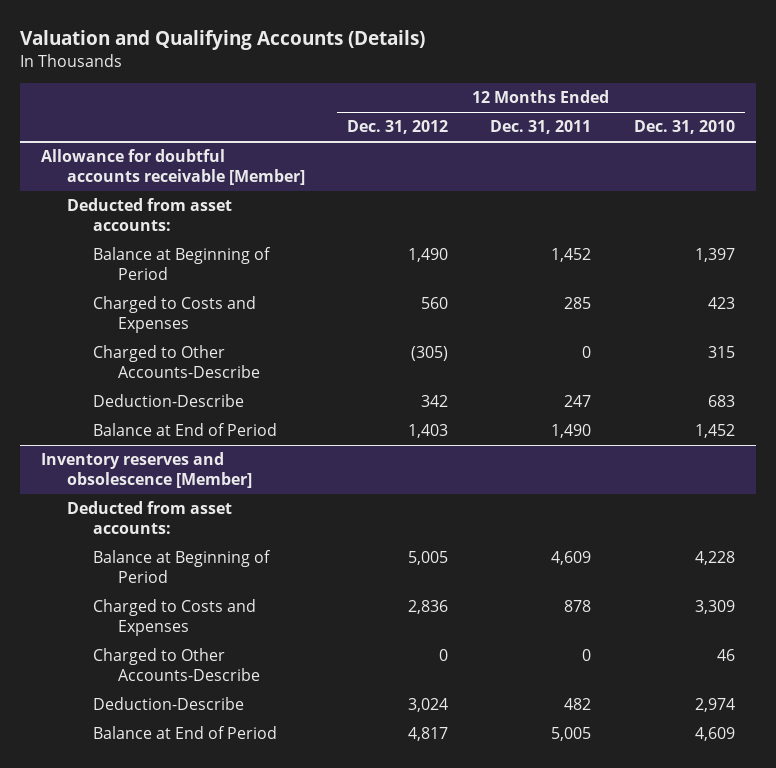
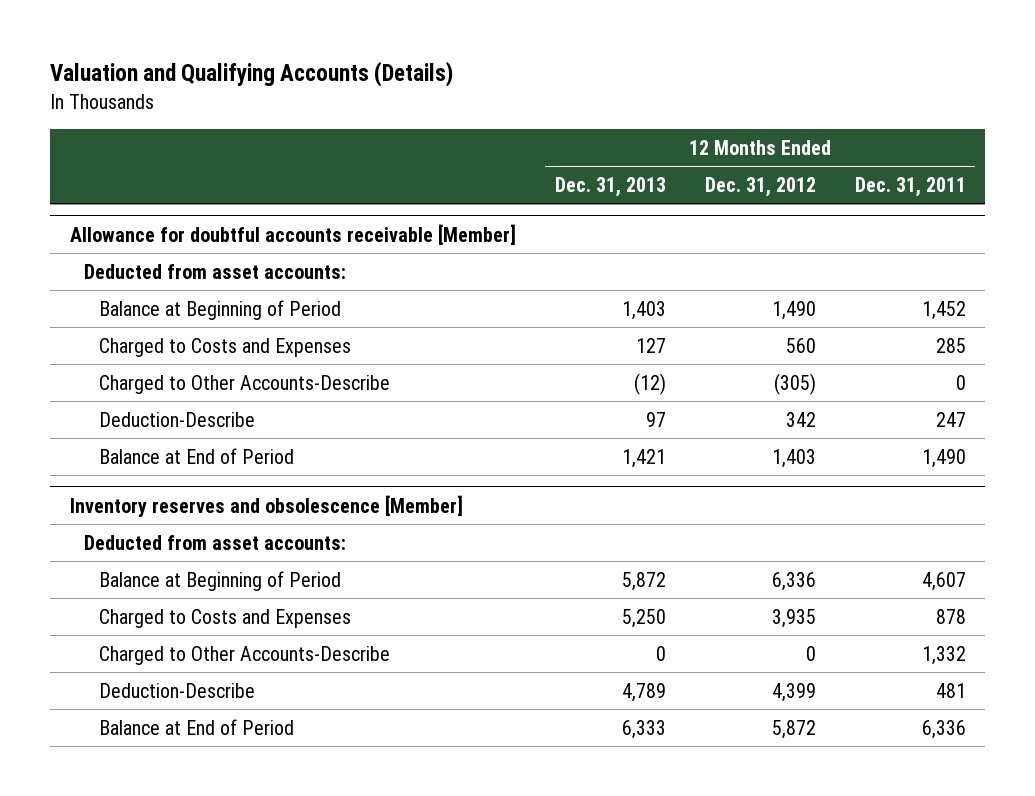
- | 12 Months Ended Dec. 31, 2012 | 12 Months Ended Dec. 31, 2011 | 12 Months Ended Dec. 31, 2010
+ | 12 Months Ended Dec. 31, 2013 | 12 Months Ended Dec. 31, 2012 | 12 Months Ended Dec. 31, 2011
@ Inventory reserves and obsolescence [Member]
- Balance at Beginning of Period | 5,005 | 4,609 | 4,228
- Charged to Costs and Expenses | 2,836 | 878 | 3,309
- Charged to Other Accounts-Describe | 0 | 0 | 46
- Deduction-Describe | 3,024 | 482 | 2,974
- Balance at End of Period | 4,817 | 5,005 | 4,609
+ Balance at Beginning of Period | 5,872 | 6,336 | 4,607
+ Charged to Costs and Expenses | 5,250 | 3,935 | 878
+ Charged to Other Accounts-Describe | 0 | 0 | 1,332
+ Deduction-Describe | 4,789 | 4,399 | 481
+ Balance at End of Period | 6,333 | 5,872 | 6,336

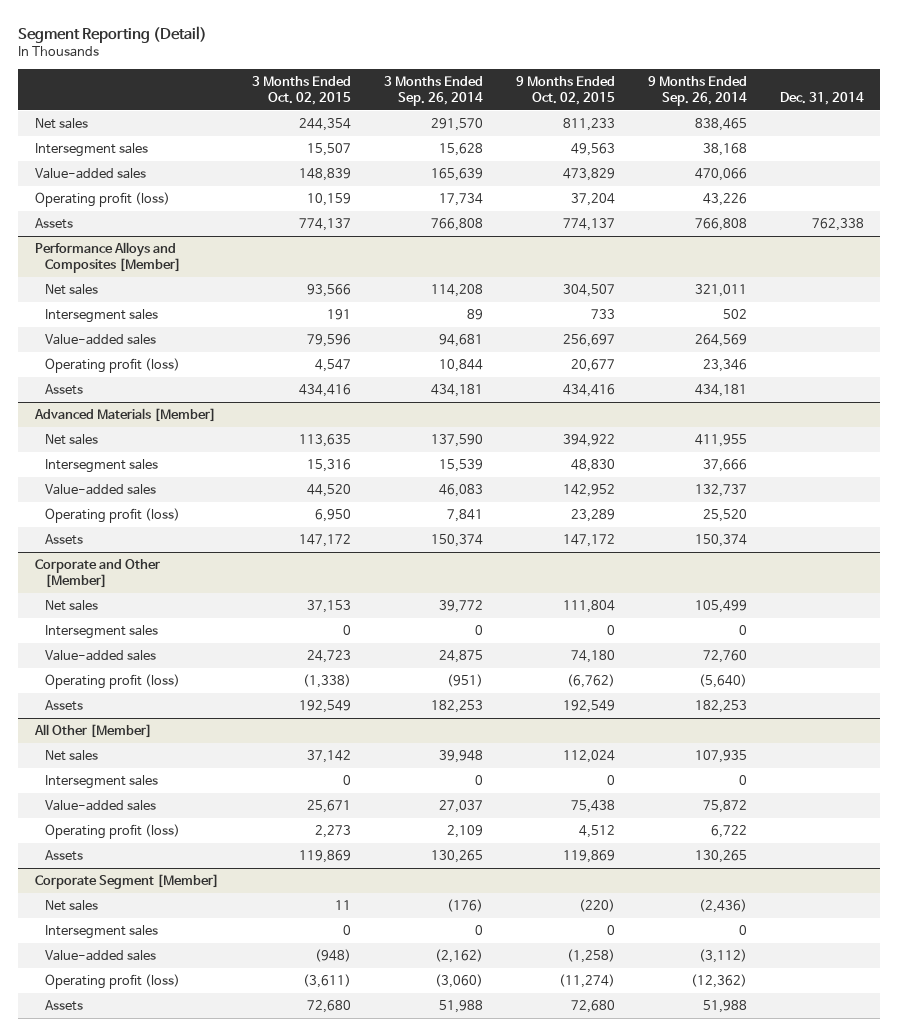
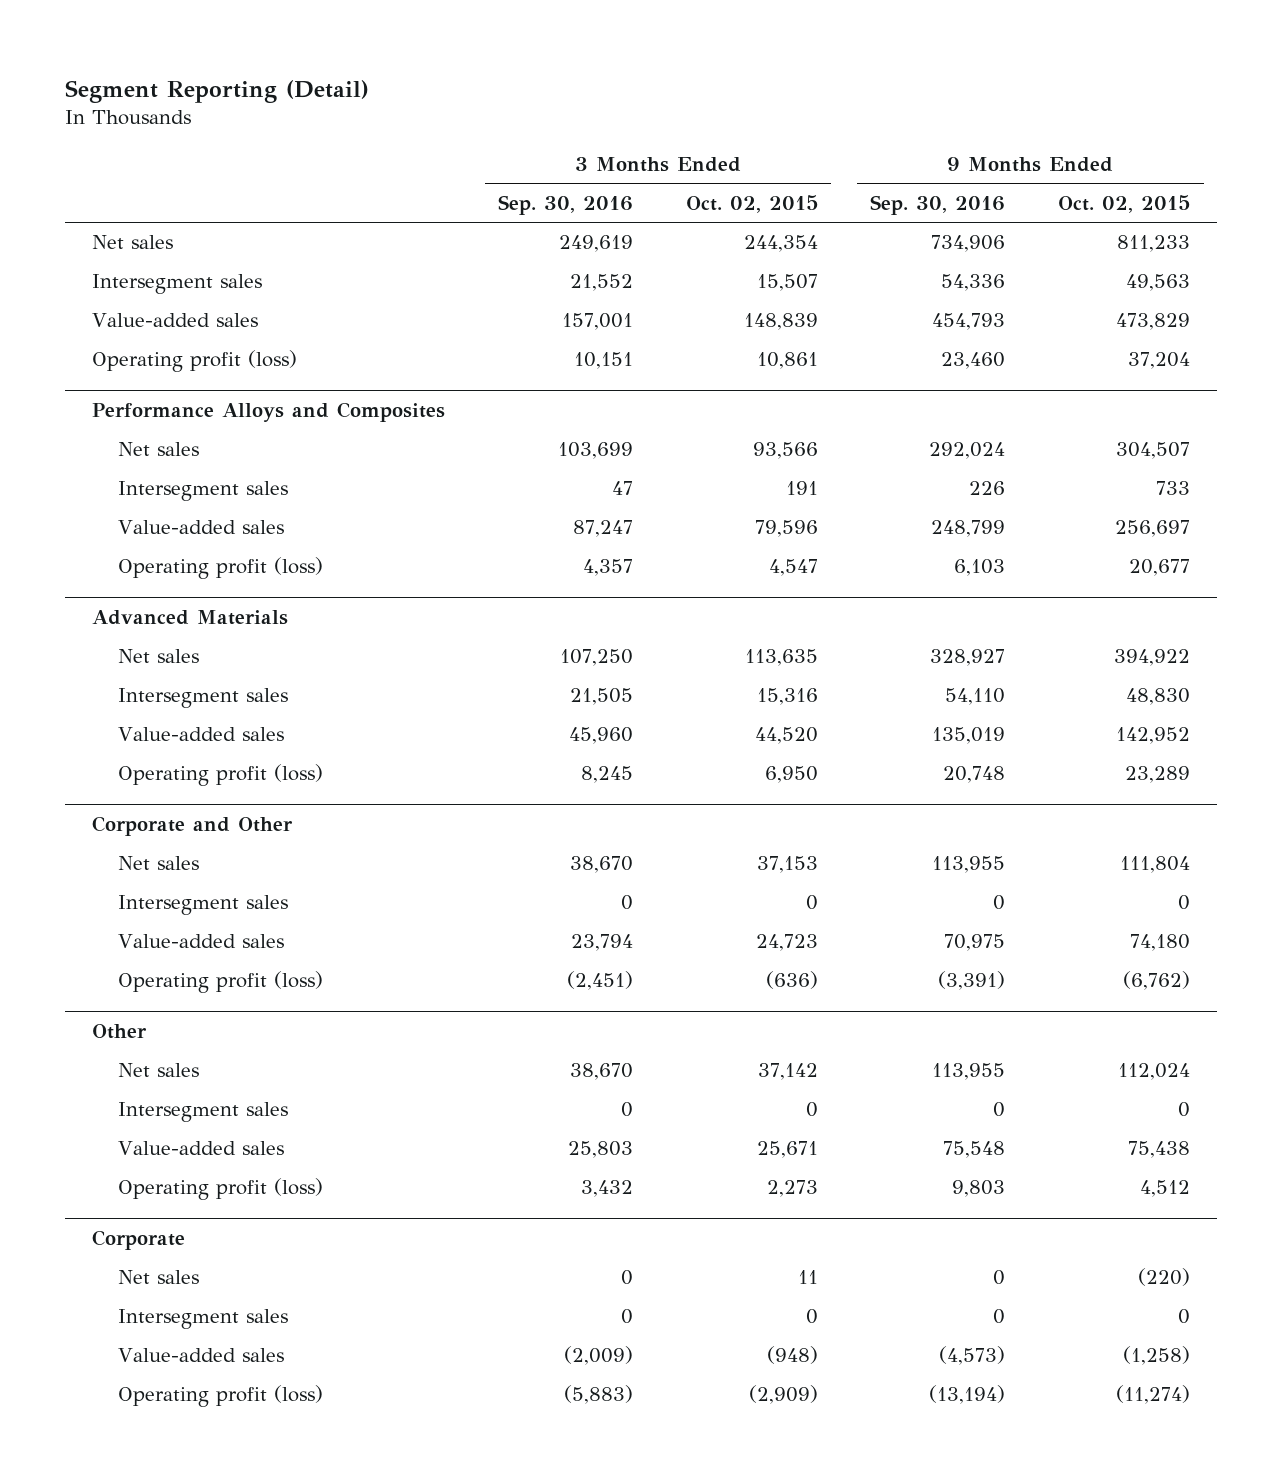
- | 3 Months Ended Oct. 02, 2015 | 3 Months Ended Sep. 26, 2014 | 9 Months Ended Oct. 02, 2015 | 9 Months Ended Sep. 26, 2014 | Dec. 31, 2014
+ | 3 Months Ended Sep. 30, 2016 | 3 Months Ended Oct. 02, 2015 | 9 Months Ended Sep. 30, 2016 | 9 Months Ended Oct. 02, 2015
- Operating profit (loss) | 10,159 | 17,734 | 37,204 | 43,226 |
- Assets | 774,137 | 766,808 | 774,137 | 766,808 | 762,338
- Performance Alloys and Composites [Member]
+ Operating profit (loss) | 10,151 | 10,861 | 23,460 | 37,204
+ Performance Alloys and Composites
- Assets | 434,416 | 434,181 | 434,416 | 434,181 |
- Advanced Materials [Member]
+ Advanced Materials
- Assets | 147,172 | 150,374 | 147,172 | 150,374 |
- Corporate and Other [Member]
+ Corporate and Other
- Operating profit (loss) | (1,338) | (951) | (6,762) | (5,640) |
- Assets | 192,549 | 182,253 | 192,549 | 182,253 |
- All Other [Member]
+ Operating profit (loss) | (2,451) | (636) | (3,391) | (6,762)
+ Other
- Assets | 119,869 | 130,265 | 119,869 | 130,265 |
- Corporate Segment [Member]
+ Corporate
- Operating profit (loss) | (3,611) | (3,060) | (11,274) | (12,362) |
- Assets | 72,680 | 51,988 | 72,680 | 51,988 |
+ Operating profit (loss) | (5,883) | (2,909) | (13,194) | (11,274)

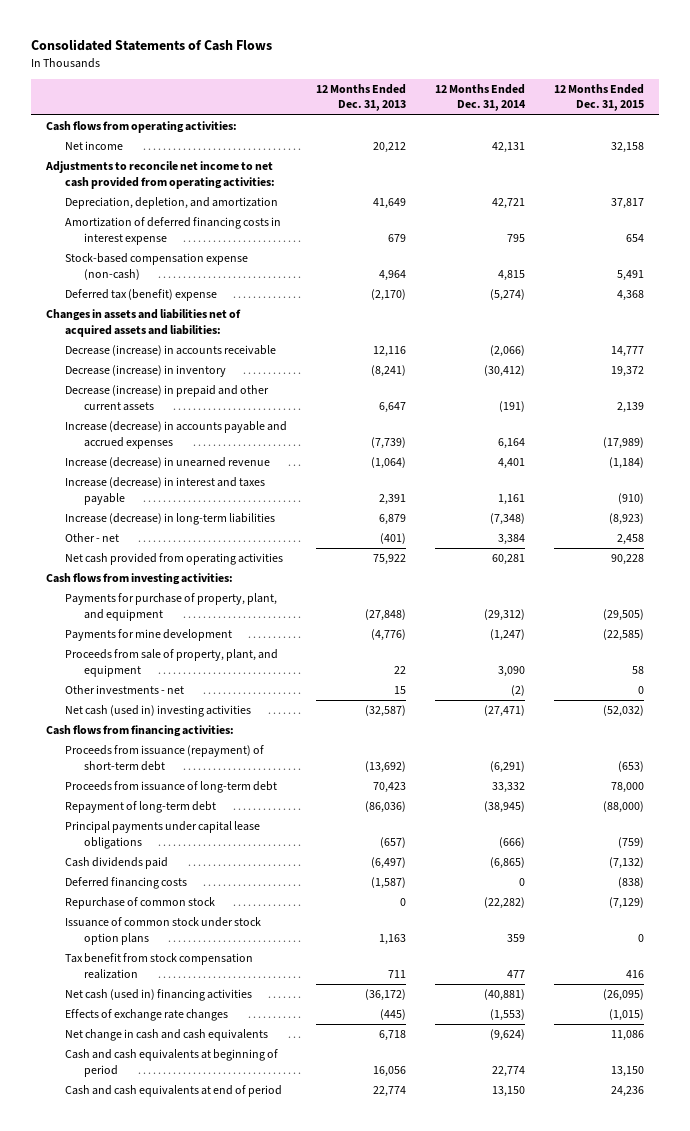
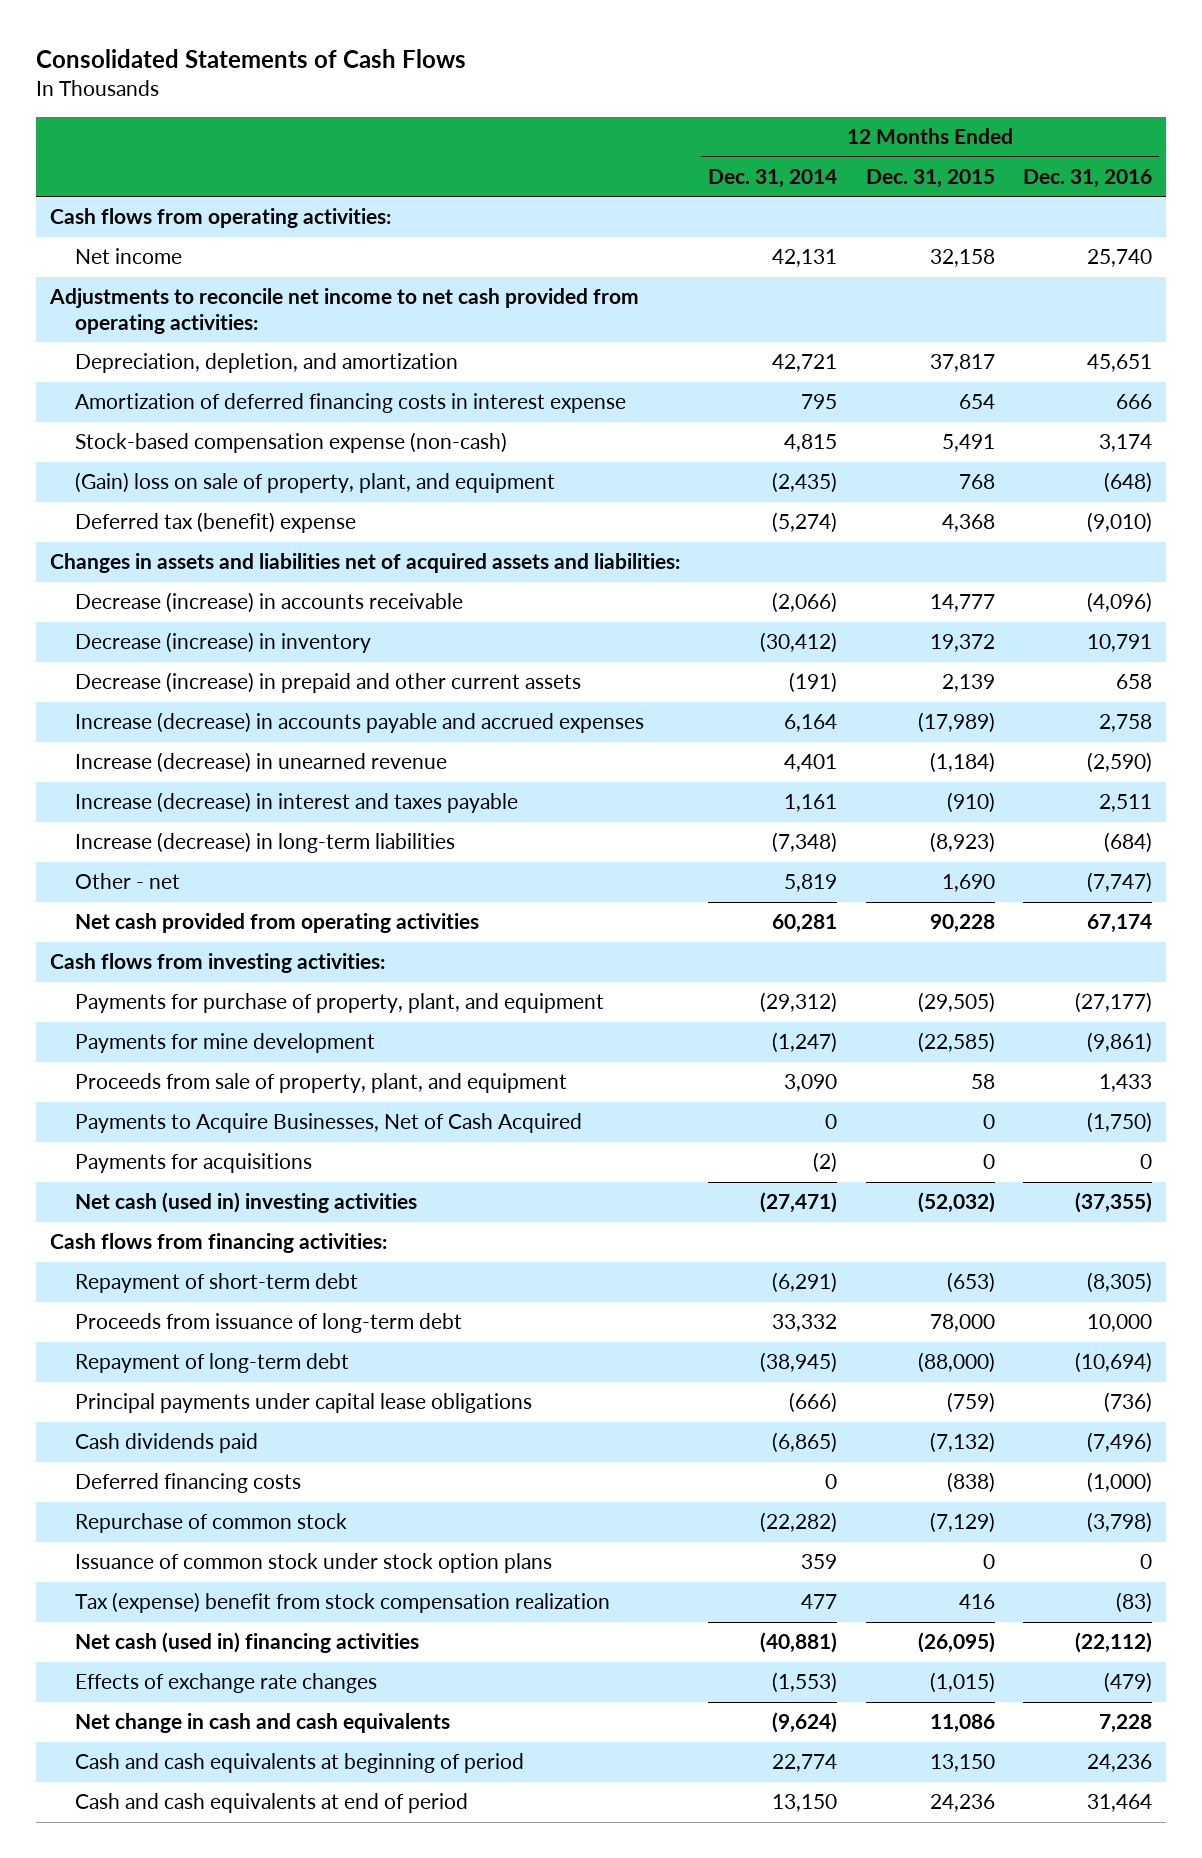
- | 12 Months Ended Dec. 31, 2013 | 12 Months Ended Dec. 31, 2014 | 12 Months Ended Dec. 31, 2015
+ | 12 Months Ended Dec. 31, 2014 | 12 Months Ended Dec. 31, 2015 | 12 Months Ended Dec. 31, 2016
+ (Gain) loss on sale of property, plant, and equipment | (2,435) | 768 | (648)
- Other - net | (401) | 3,384 | 2,458
+ Other - net | 5,819 | 1,690 | (7,747)
- Other investments - net | 15 | (2) | 0
+ Payments to Acquire Businesses, Net of Cash Acquired | 0 | 0 | (1,750)
+ Payments for acquisitions | (2) | 0 | 0
- Proceeds from issuance (repayment) of short-term debt | (13,692) | (6,291) | (653)
+ Repayment of short-term debt | (6,291) | (653) | (8,305)
- Tax benefit from stock compensation realization | 711 | 477 | 416
+ Tax (expense) benefit from stock compensation realization | 477 | 416 | (83)

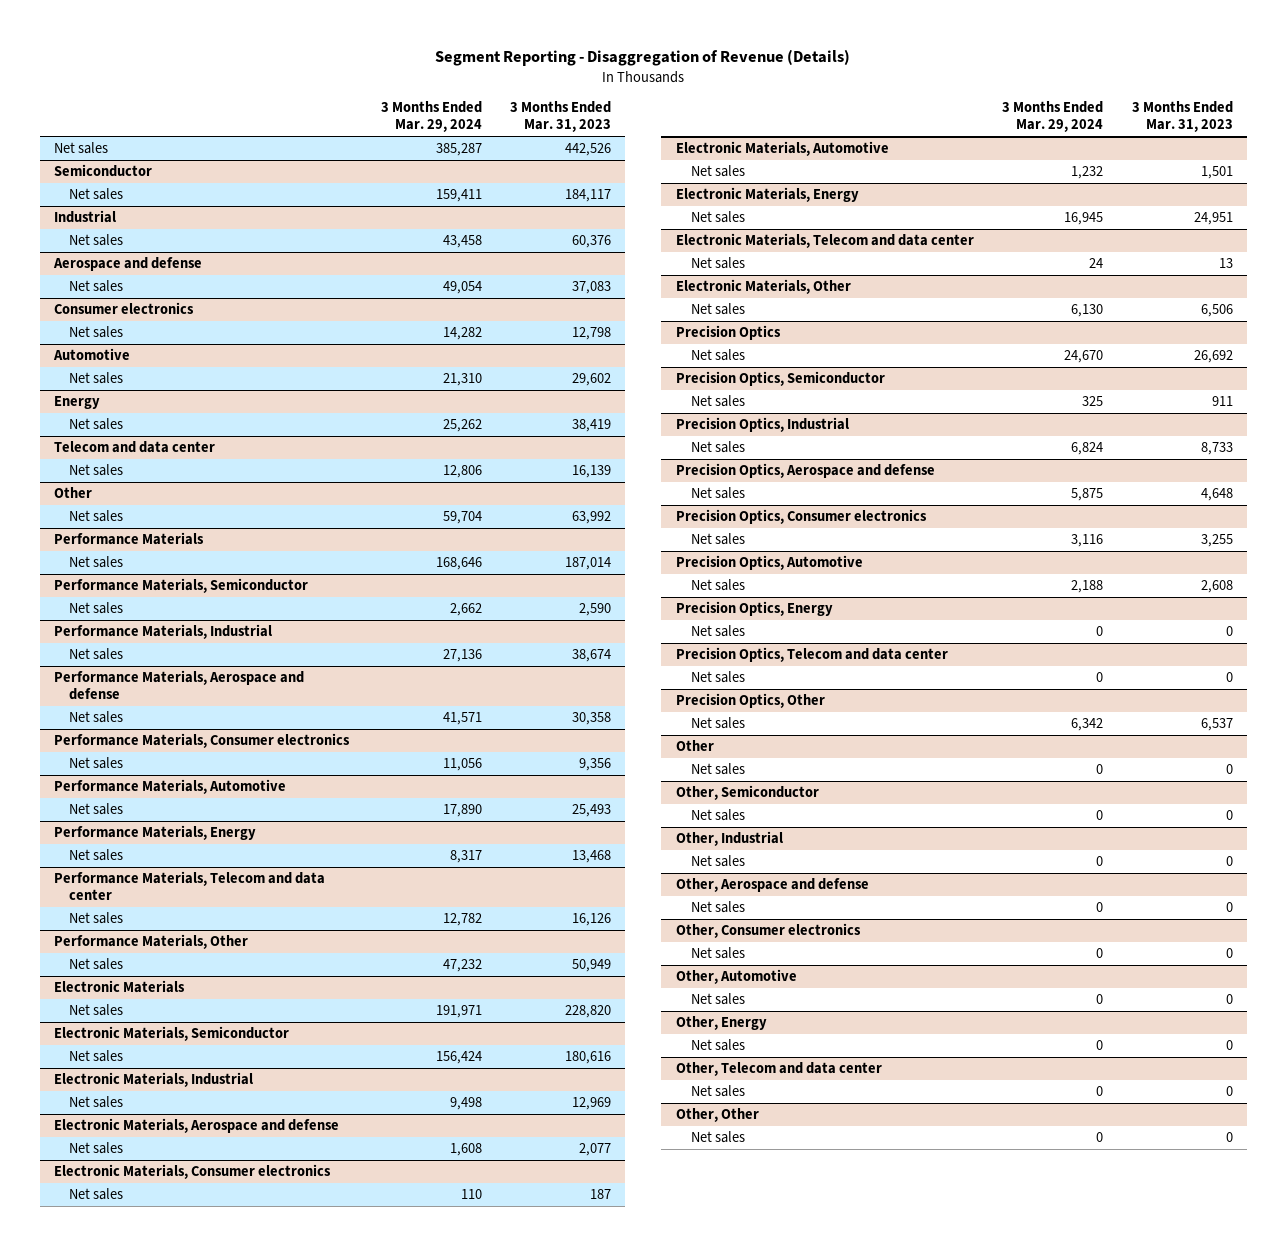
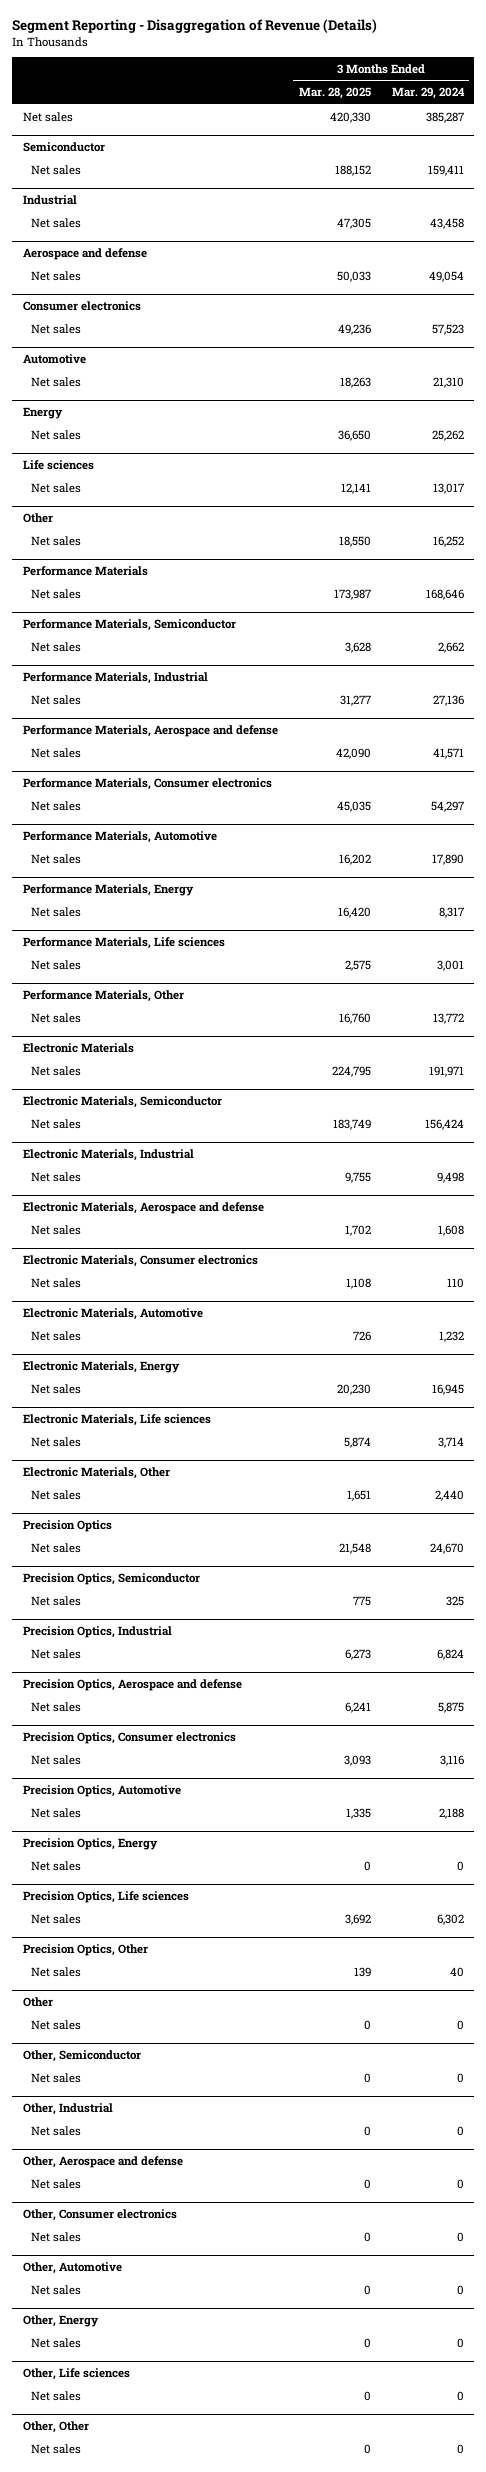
- | 3 Months Ended Mar. 29, 2024 | 3 Months Ended Mar. 31, 2023
+ | 3 Months Ended Mar. 28, 2025 | 3 Months Ended Mar. 29, 2024
@ Consumer electronics
- Net sales | 14,282 | 12,798
+ Net sales | 49,236 | 57,523
- Telecom and data center
- Net sales | 12,806 | 16,139
+ Life sciences
+ Net sales | 12,141 | 13,017
@ Other
- Net sales | 59,704 | 63,992
+ Net sales | 18,550 | 16,252
@ Performance Materials, Consumer electronics
- Net sales | 11,056 | 9,356
+ Net sales | 45,035 | 54,297
- Performance Materials, Telecom and data center
- Net sales | 12,782 | 16,126
+ Performance Materials, Life sciences
+ Net sales | 2,575 | 3,001
@ Performance Materials, Other
- Net sales | 47,232 | 50,949
+ Net sales | 16,760 | 13,772
- Electronic Materials, Telecom and data center
- Net sales | 24 | 13
+ Electronic Materials, Life sciences
+ Net sales | 5,874 | 3,714
@ Electronic Materials, Other
- Net sales | 6,130 | 6,506
+ Net sales | 1,651 | 2,440
- Precision Optics, Telecom and data center
- Net sales | 0 | 0
+ Precision Optics, Life sciences
+ Net sales | 3,692 | 6,302
@ Precision Optics, Other
- Net sales | 6,342 | 6,537
+ Net sales | 139 | 40
- Other, Telecom and data center
+ Other, Life sciences

